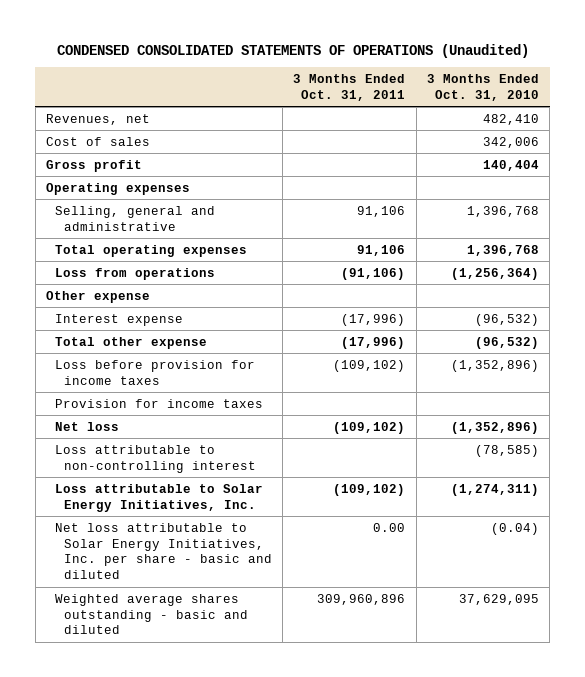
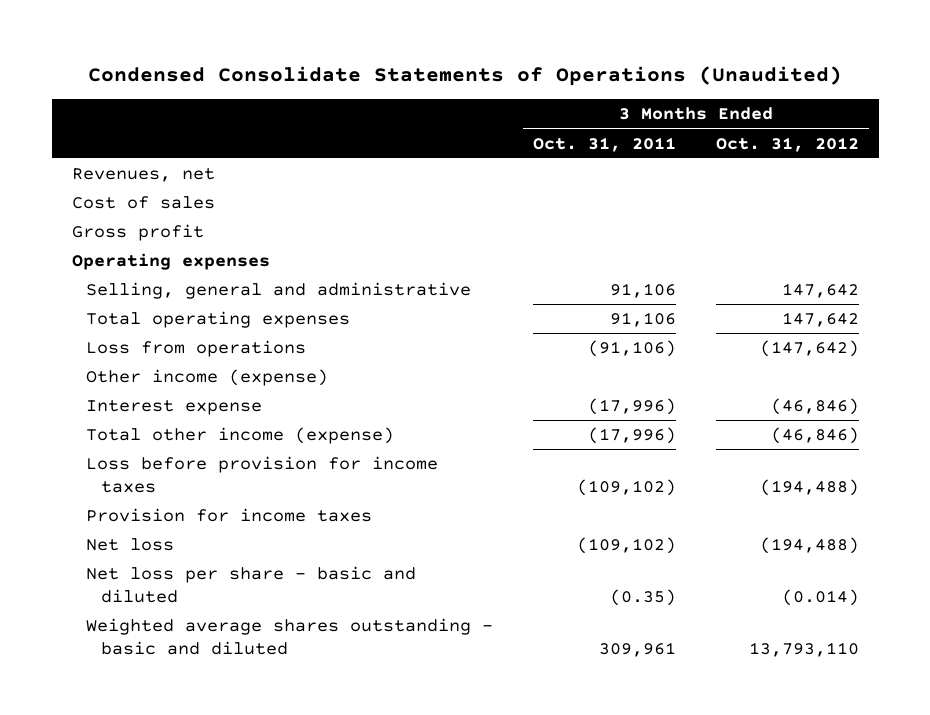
- CONDENSED CONSOLIDATED STATEMENTS OF OPERATIONS (Unaudited)
+ Condensed Consolidate Statements of Operations (Unaudited)
- | 3 Months Ended Oct. 31, 2011 | 3 Months Ended Oct. 31, 2010
+ | 3 Months Ended Oct. 31, 2011 | 3 Months Ended Oct. 31, 2012
- Other expense
+ Other income (expense)
- Total other expense | (17,996) | (96,532)
+ Total other income (expense) | (17,996) | (46,846)
- Loss attributable to non-controlling interest | | (78,585)
- Loss attributable to Solar Energy Initiatives, Inc. | (109,102) | (1,274,311)
- Net loss attributable to Solar Energy Initiatives, Inc. per share - basic and diluted | 0.00 | (0.04)
- Weighted average shares outstanding - basic and diluted | 309,960,896 | 37,629,095
+ Net loss per share - basic and diluted | (0.35) | (0.014)
+ Weighted average shares outstanding - basic and diluted | 309,961 | 13,793,110

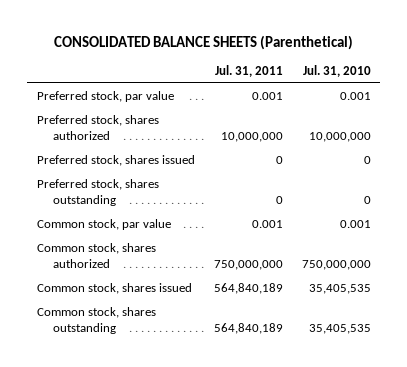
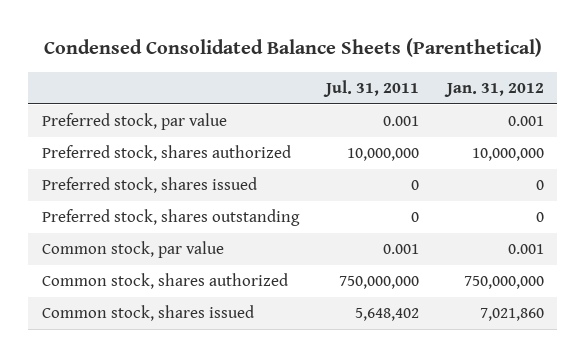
- CONSOLIDATED BALANCE SHEETS (Parenthetical)
+ Condensed Consolidated Balance Sheets (Parenthetical)
- | Jul. 31, 2011 | Jul. 31, 2010
+ | Jul. 31, 2011 | Jan. 31, 2012
- Common stock, shares issued | 564,840,189 | 35,405,535
- Common stock, shares outstanding | 564,840,189 | 35,405,535
+ Common stock, shares issued | 5,648,402 | 7,021,860

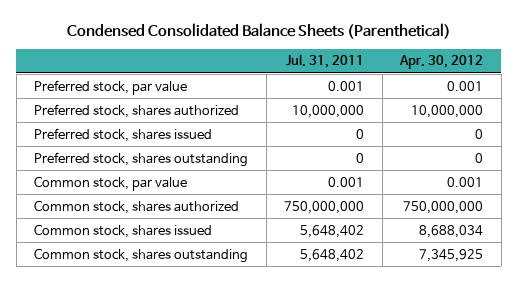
- | Jul. 31, 2011 | Jan. 31, 2012
+ | Jul. 31, 2011 | Apr. 30, 2012
+ Common stock, shares outstanding | 5,648,402 | 7,345,925

